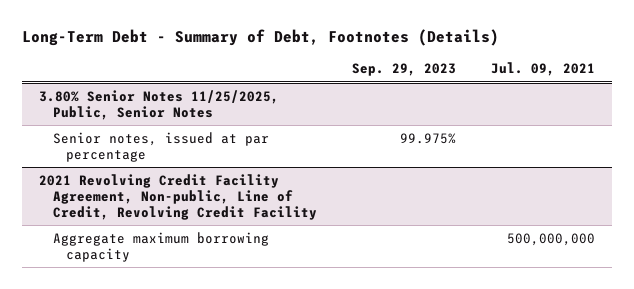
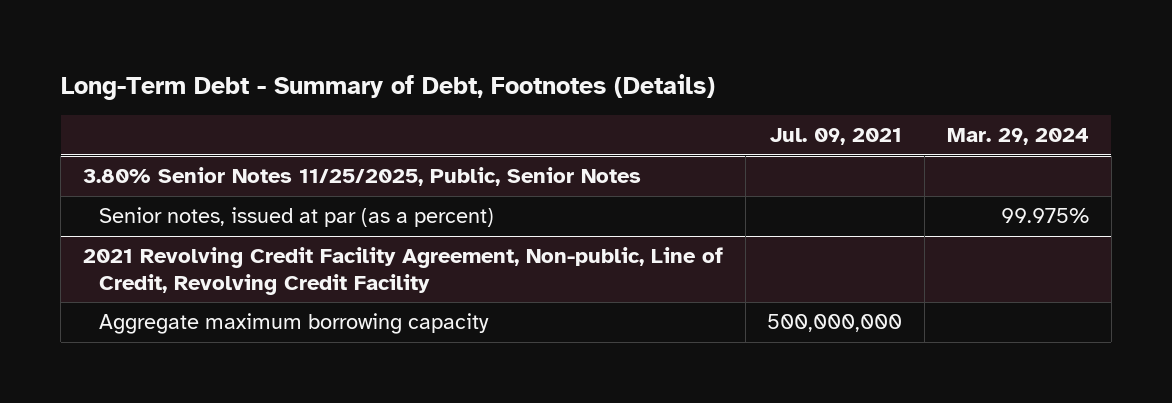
- | Sep. 29, 2023 | Jul. 09, 2021
+ | Jul. 09, 2021 | Mar. 29, 2024
@ 3.80% Senior Notes 11/25/2025, Public, Senior Notes
- Senior notes, issued at par percentage | 99.975% |
+ Senior notes, issued at par (as a percent) | | 99.975%

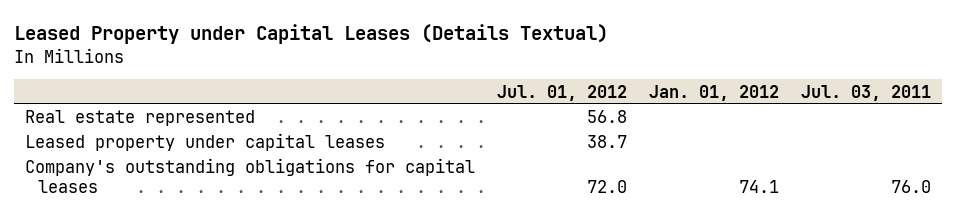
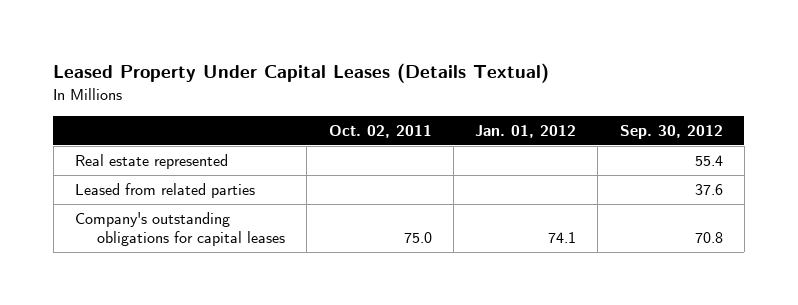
- Leased Property under Capital Leases (Details Textual)
+ Leased Property Under Capital Leases (Details Textual)
- | Jul. 01, 2012 | Jan. 01, 2012 | Jul. 03, 2011
+ | Oct. 02, 2011 | Jan. 01, 2012 | Sep. 30, 2012
- Leased property under capital leases | 38.7 | |
+ Leased from related parties | | | 37.6

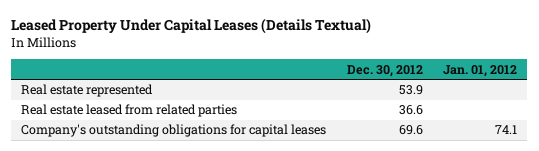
- | Oct. 02, 2011 | Jan. 01, 2012 | Sep. 30, 2012
+ | Dec. 30, 2012 | Jan. 01, 2012
- Leased from related parties | | | 37.6
+ Real estate leased from related parties | 36.6 |

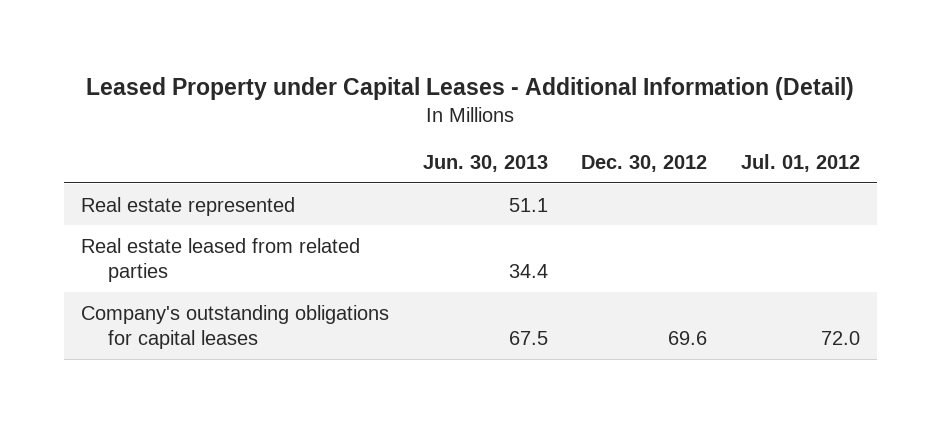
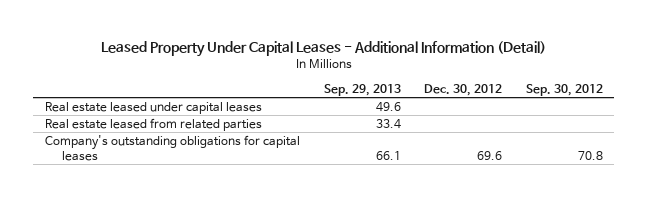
- Leased Property under Capital Leases - Additional Information (Detail)
+ Leased Property Under Capital Leases - Additional Information (Detail)
- | Jun. 30, 2013 | Dec. 30, 2012 | Jul. 01, 2012
+ | Sep. 29, 2013 | Dec. 30, 2012 | Sep. 30, 2012
- Real estate represented | 51.1 | |
+ Real estate leased under capital leases | 49.6 | |

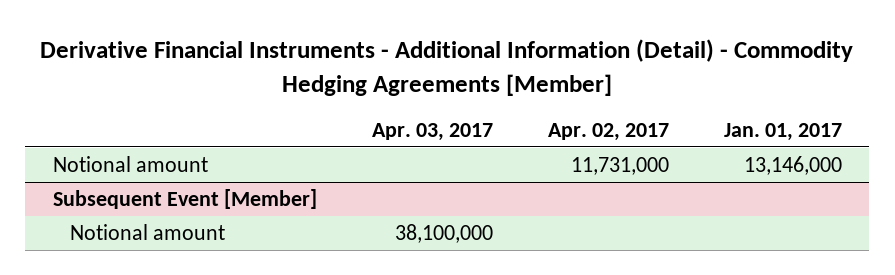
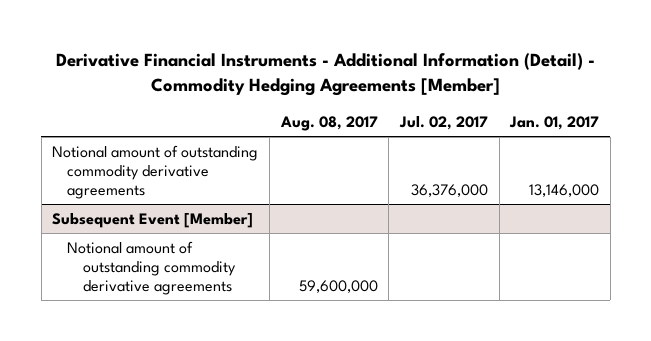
- | Apr. 03, 2017 | Apr. 02, 2017 | Jan. 01, 2017
+ | Aug. 08, 2017 | Jul. 02, 2017 | Jan. 01, 2017
- Notional amount | | 11,731,000 | 13,146,000
+ Notional amount of outstanding commodity derivative agreements | | 36,376,000 | 13,146,000
@ Subsequent Event [Member]
- Notional amount | 38,100,000 | |
+ Notional amount of outstanding commodity derivative agreements | 59,600,000 | |

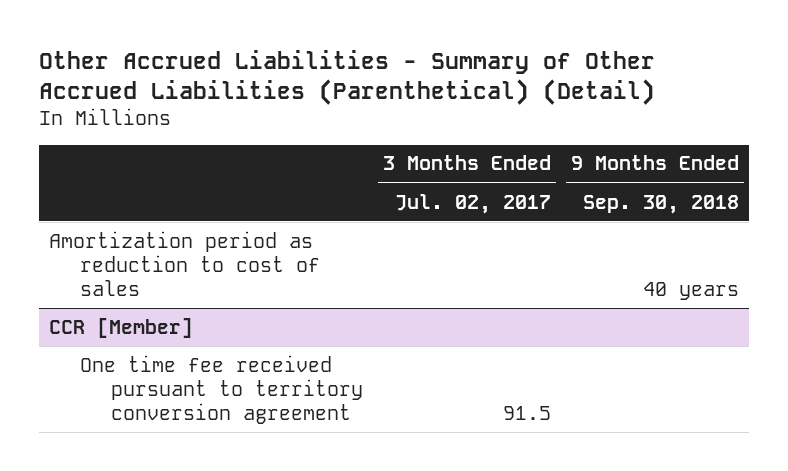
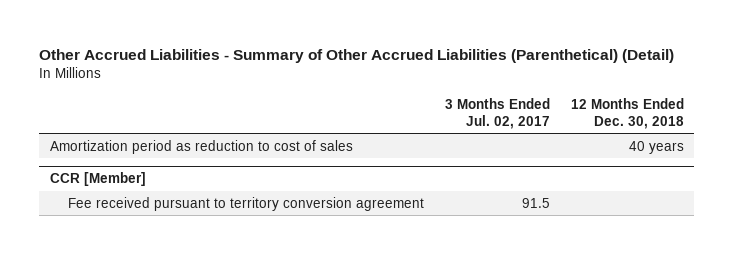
- | 3 Months Ended Jul. 02, 2017 | 9 Months Ended Sep. 30, 2018
+ | 3 Months Ended Jul. 02, 2017 | 12 Months Ended Dec. 30, 2018
@ CCR [Member]
- One time fee received pursuant to territory conversion agreement | 91.5 |
+ Fee received pursuant to territory conversion agreement | 91.5 |

